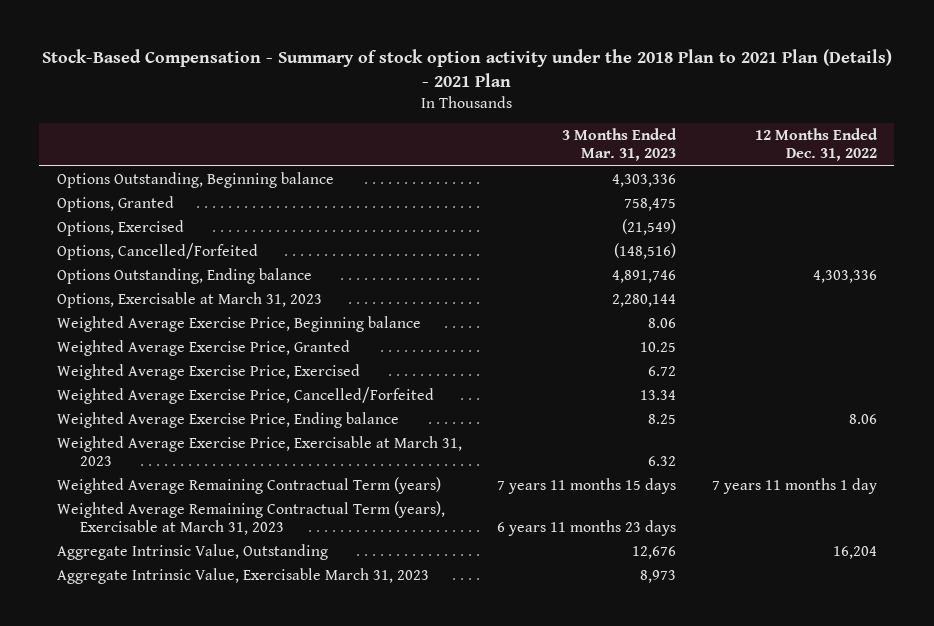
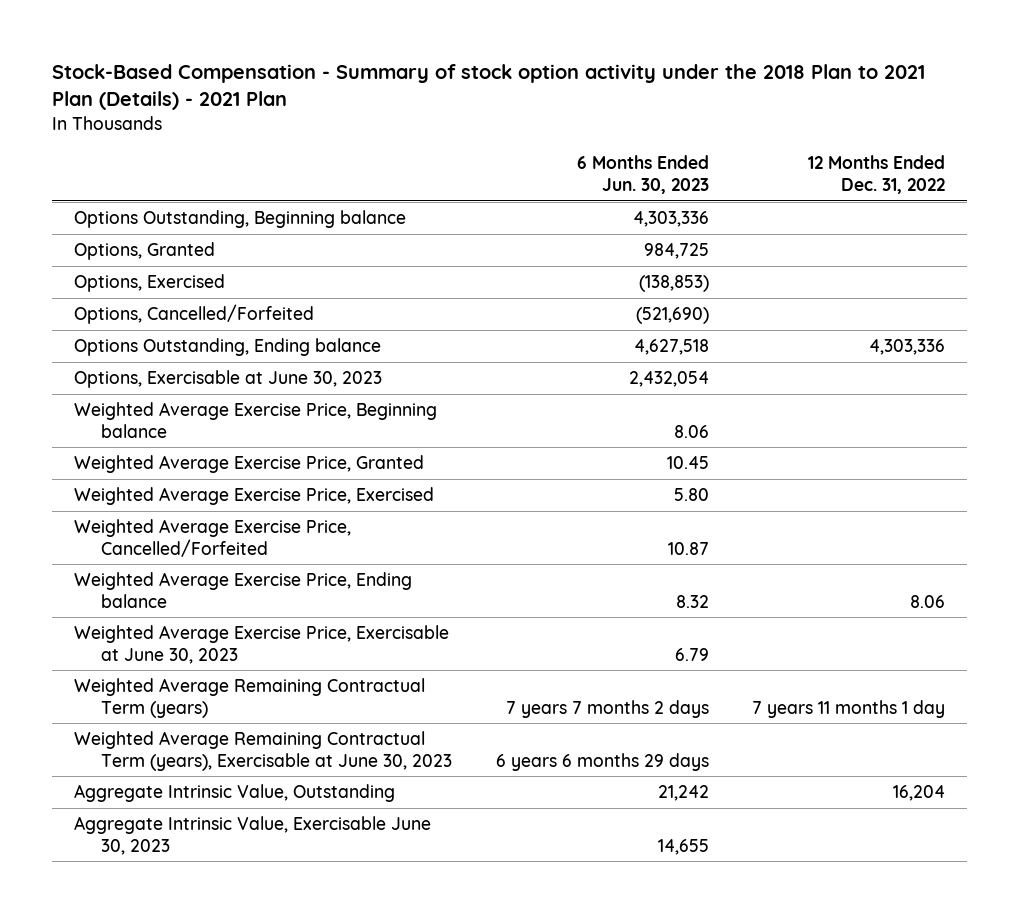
- | 3 Months Ended Mar. 31, 2023 | 12 Months Ended Dec. 31, 2022
+ | 6 Months Ended Jun. 30, 2023 | 12 Months Ended Dec. 31, 2022
- Options, Exercisable at March 31, 2023 | 2,280,144 |
+ Options, Exercisable at June 30, 2023 | 2,432,054 |
- Weighted Average Exercise Price, Exercisable at March 31, 2023 | 6.32 |
+ Weighted Average Exercise Price, Exercisable at June 30, 2023 | 6.79 |
- Weighted Average Remaining Contractual Term (years), Exercisable at March 31, 2023 | 6 years 11 months 23 days |
+ Weighted Average Remaining Contractual Term (years), Exercisable at June 30, 2023 | 6 years 6 months 29 days |
- Aggregate Intrinsic Value, Exercisable March 31, 2023 | 8,973 |
+ Aggregate Intrinsic Value, Exercisable June 30, 2023 | 14,655 |

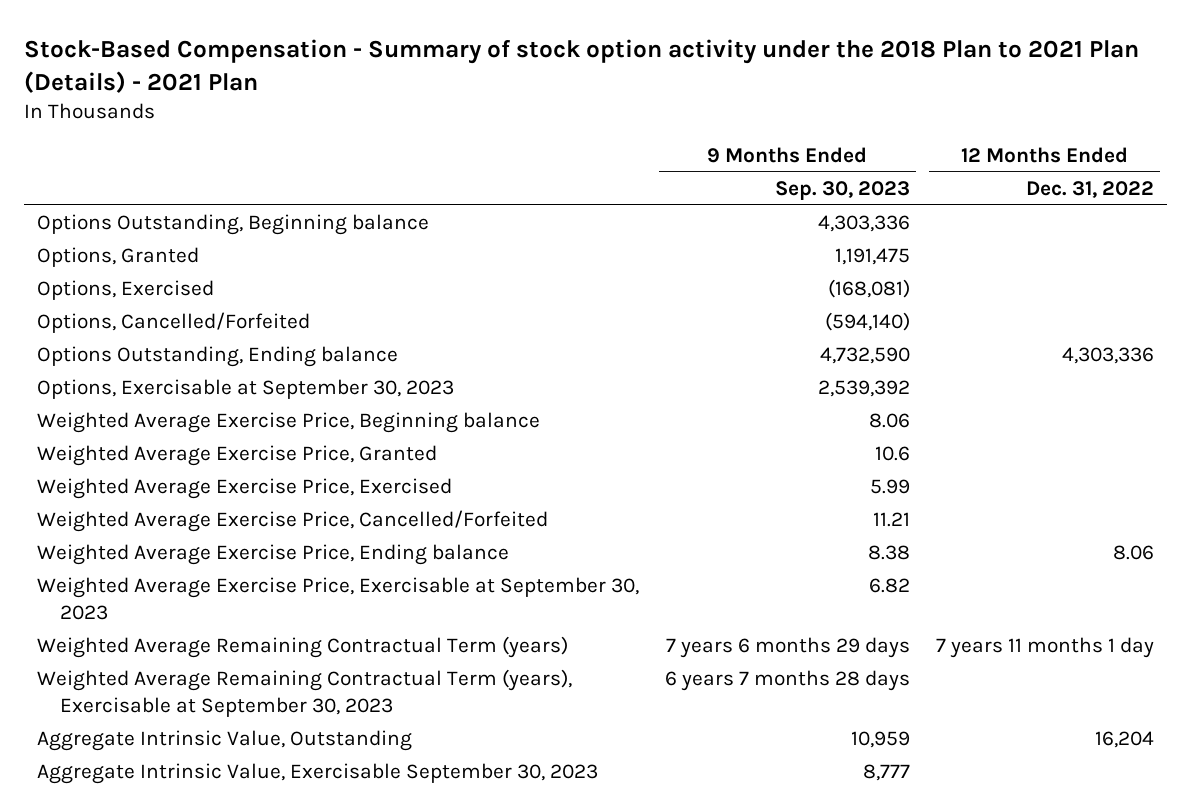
- | 6 Months Ended Jun. 30, 2023 | 12 Months Ended Dec. 31, 2022
+ | 9 Months Ended Sep. 30, 2023 | 12 Months Ended Dec. 31, 2022
- Options, Exercisable at June 30, 2023 | 2,432,054 |
+ Options, Exercisable at September 30, 2023 | 2,539,392 |
- Weighted Average Exercise Price, Exercisable at June 30, 2023 | 6.79 |
+ Weighted Average Exercise Price, Exercisable at September 30, 2023 | 6.82 |
- Weighted Average Remaining Contractual Term (years), Exercisable at June 30, 2023 | 6 years 6 months 29 days |
+ Weighted Average Remaining Contractual Term (years), Exercisable at September 30, 2023 | 6 years 7 months 28 days |
- Aggregate Intrinsic Value, Exercisable June 30, 2023 | 14,655 |
+ Aggregate Intrinsic Value, Exercisable September 30, 2023 | 8,777 |

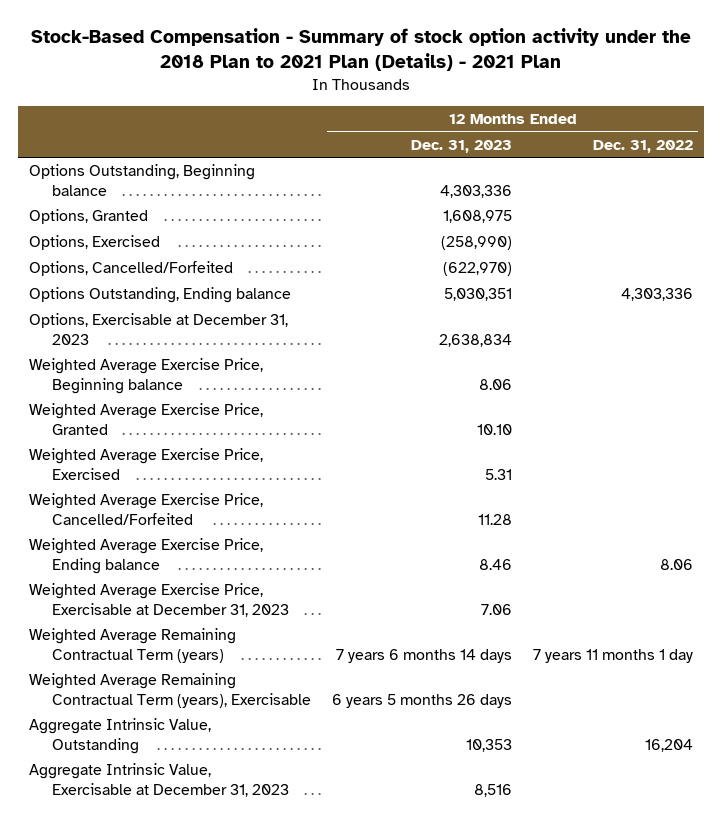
- | 9 Months Ended Sep. 30, 2023 | 12 Months Ended Dec. 31, 2022
+ | 12 Months Ended Dec. 31, 2023 | 12 Months Ended Dec. 31, 2022
- Options, Exercisable at September 30, 2023 | 2,539,392 |
+ Options, Exercisable at December 31, 2023 | 2,638,834 |
- Weighted Average Exercise Price, Exercisable at September 30, 2023 | 6.82 |
+ Weighted Average Exercise Price, Exercisable at December 31, 2023 | 7.06 |
- Weighted Average Remaining Contractual Term (years), Exercisable at September 30, 2023 | 6 years 7 months 28 days |
+ Weighted Average Remaining Contractual Term (years), Exercisable | 6 years 5 months 26 days |
- Aggregate Intrinsic Value, Exercisable September 30, 2023 | 8,777 |
+ Aggregate Intrinsic Value, Exercisable at December 31, 2023 | 8,516 |

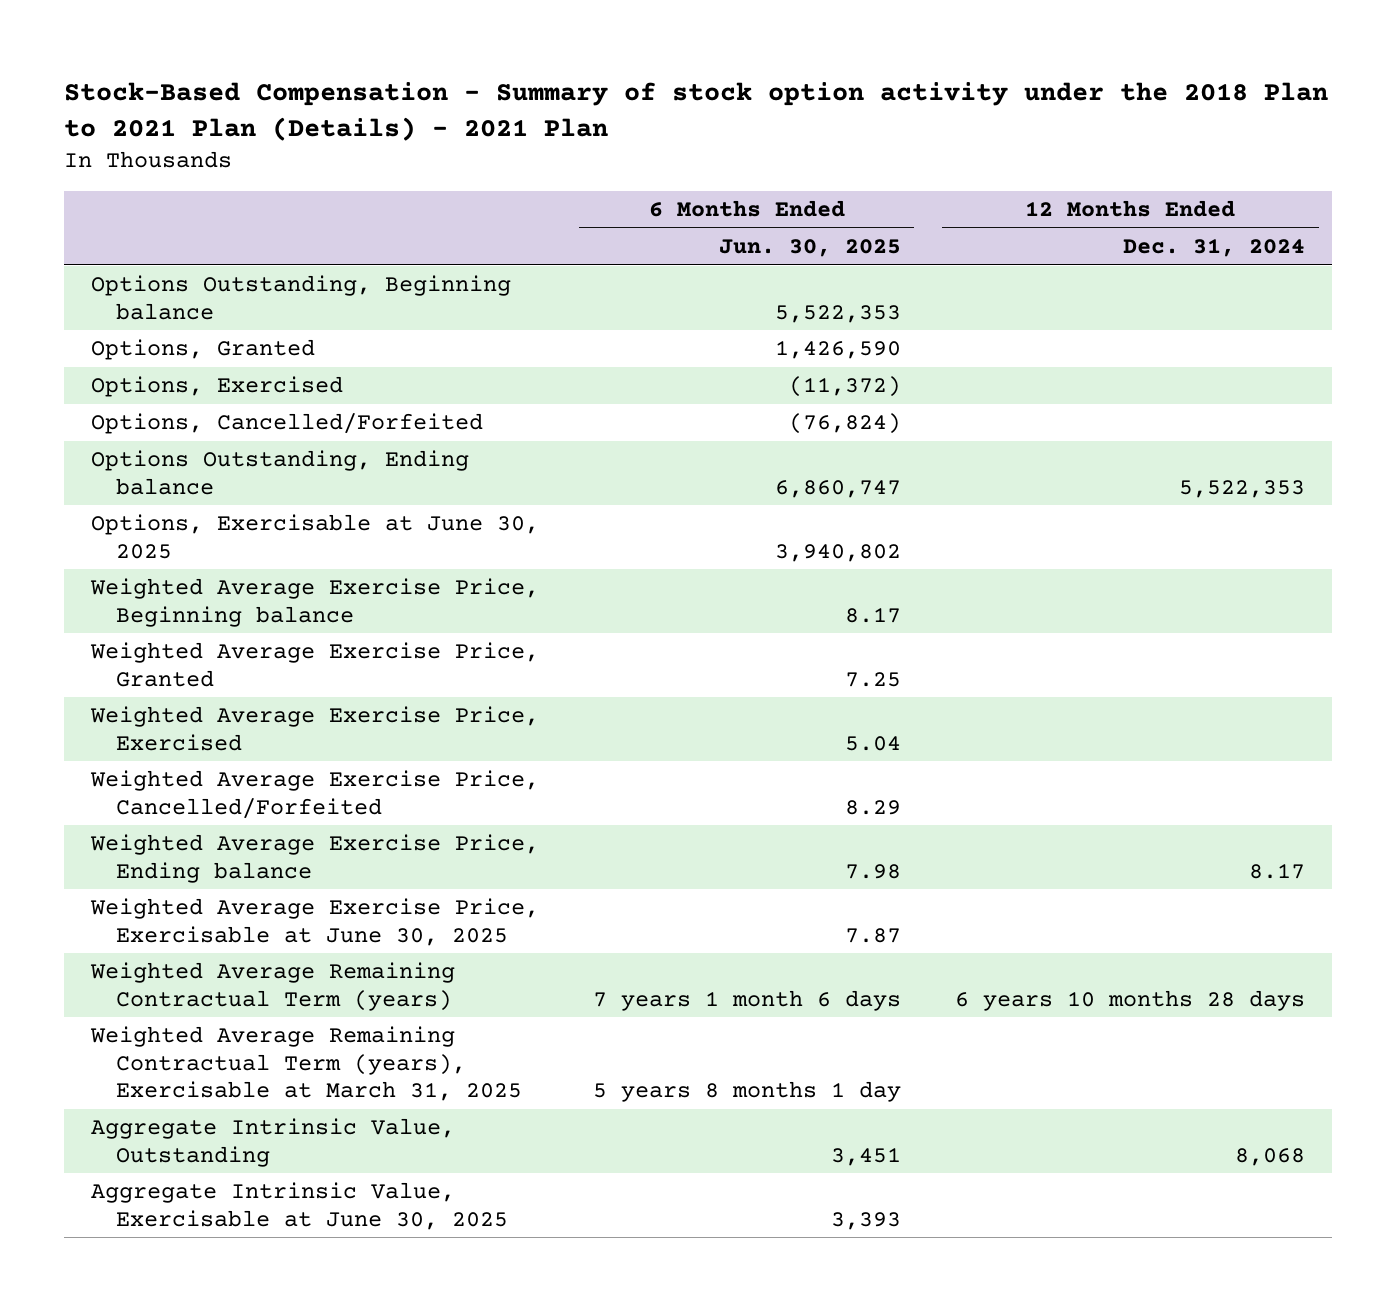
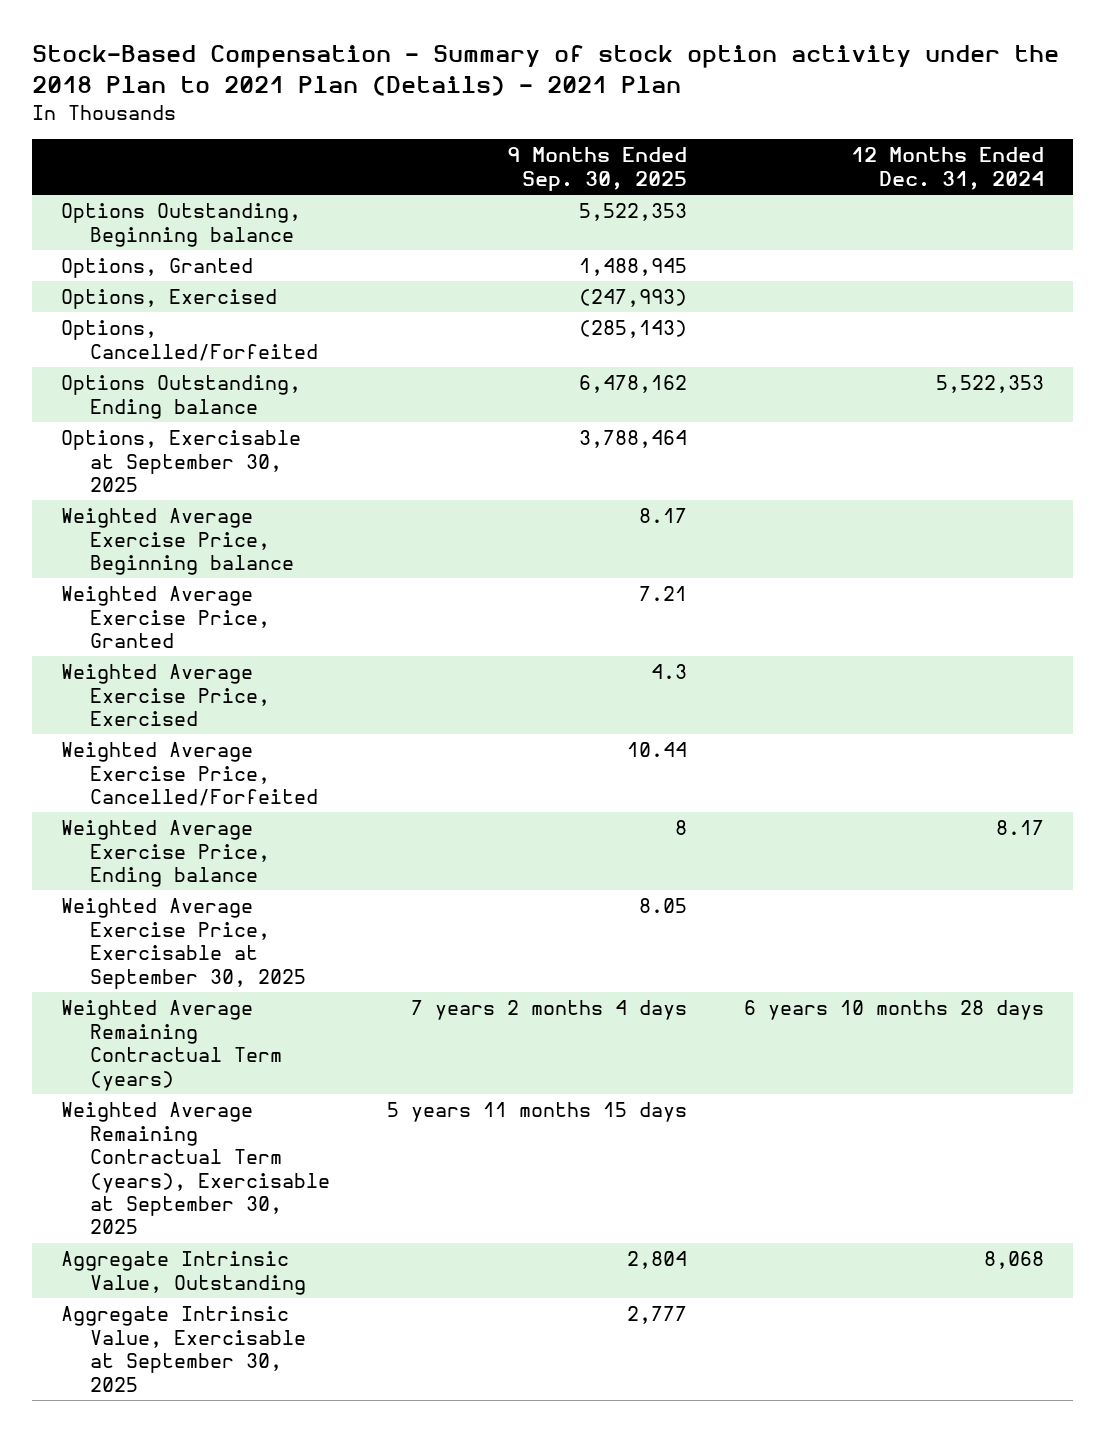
- | 6 Months Ended Jun. 30, 2025 | 12 Months Ended Dec. 31, 2024
+ | 9 Months Ended Sep. 30, 2025 | 12 Months Ended Dec. 31, 2024
- Options, Exercisable at June 30, 2025 | 3,940,802 |
+ Options, Exercisable at September 30, 2025 | 3,788,464 |
- Weighted Average Exercise Price, Exercisable at June 30, 2025 | 7.87 |
+ Weighted Average Exercise Price, Exercisable at September 30, 2025 | 8.05 |
- Weighted Average Remaining Contractual Term (years), Exercisable at March 31, 2025 | 5 years 8 months 1 day |
+ Weighted Average Remaining Contractual Term (years), Exercisable at September 30, 2025 | 5 years 11 months 15 days |
- Aggregate Intrinsic Value, Exercisable at June 30, 2025 | 3,393 |
+ Aggregate Intrinsic Value, Exercisable at September 30, 2025 | 2,777 |

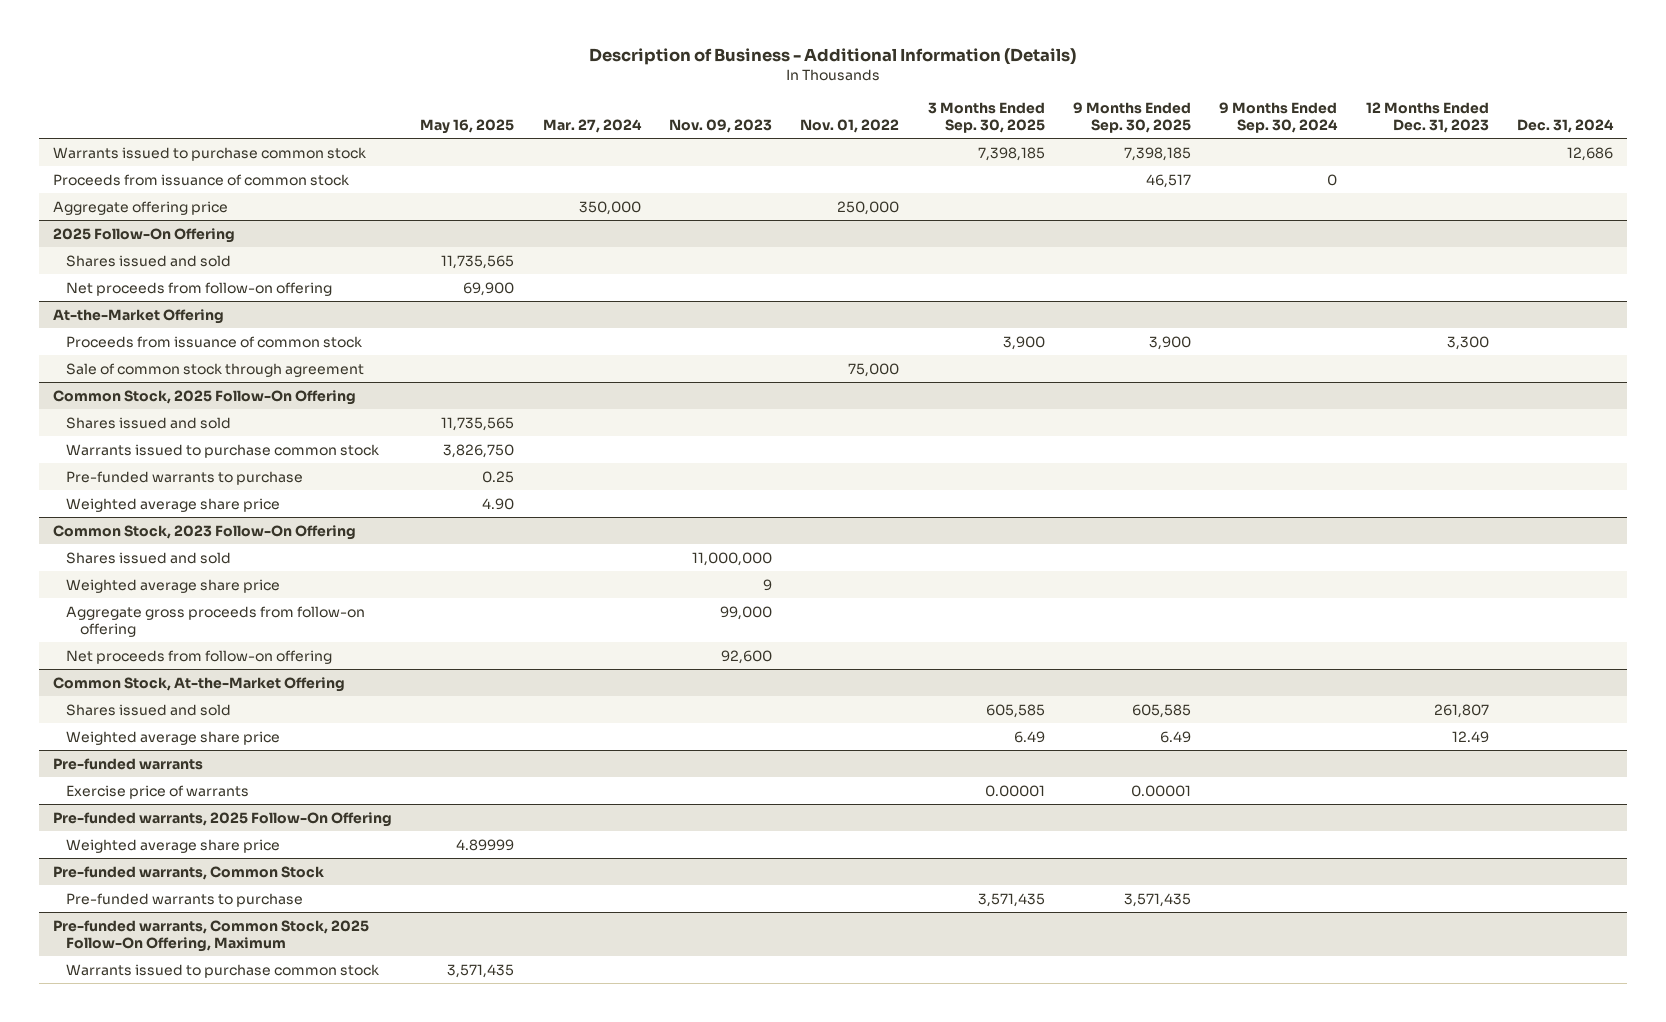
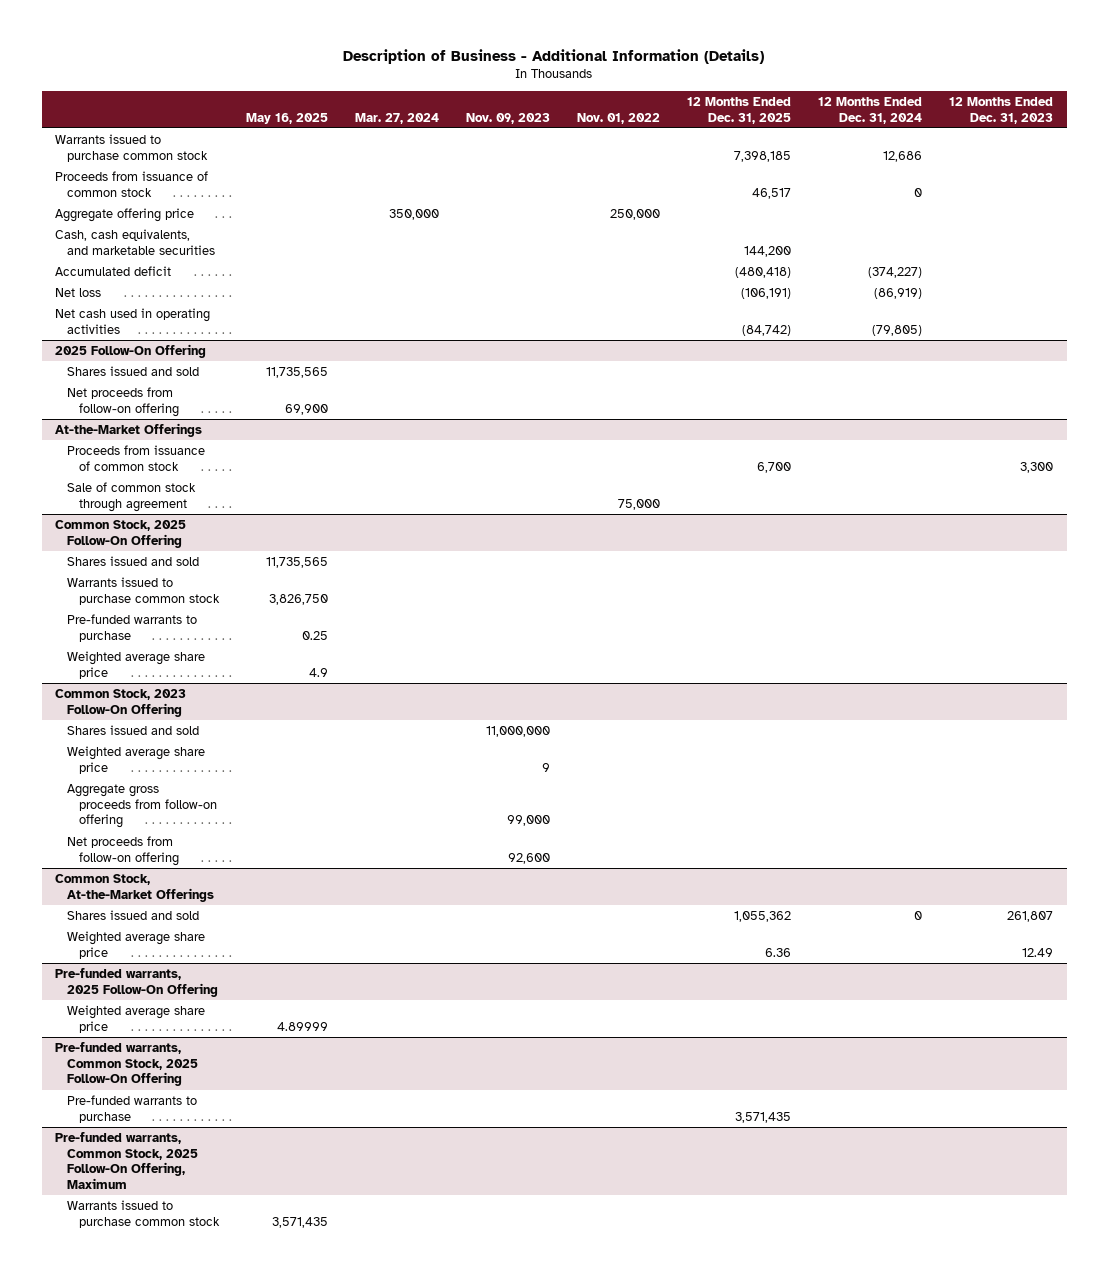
- | May 16, 2025 | Mar. 27, 2024 | Nov. 09, 2023 | Nov. 01, 2022 | 3 Months Ended Sep. 30, 2025 | 9 Months Ended Sep. 30, 2025 | 9 Months Ended Sep. 30, 2024 | 12 Months Ended Dec. 31, 2023 | Dec. 31, 2024
+ | May 16, 2025 | Mar. 27, 2024 | Nov. 09, 2023 | Nov. 01, 2022 | 12 Months Ended Dec. 31, 2025 | 12 Months Ended Dec. 31, 2024 | 12 Months Ended Dec. 31, 2023
+ Cash, cash equivalents, and marketable securities | | | | | 144,200 | |
+ Accumulated deficit | | | | | (480,418) | (374,227) |
+ Net loss | | | | | (106,191) | (86,919) |
+ Net cash used in operating activities | | | | | (84,742) | (79,805) |
- At-the-Market Offering
+ At-the-Market Offerings
@ Common Stock, 2025 Follow-On Offering
- Weighted average share price | 4.90 | | | | | | | |
+ Weighted average share price | 4.9 | | | | | |
- Common Stock, At-the-Market Offering
+ Common Stock, At-the-Market Offerings
- Pre-funded warrants
- Exercise price of warrants | | | | | 0.00001 | 0.00001 | | |
- Pre-funded warrants, Common Stock
+ Pre-funded warrants, Common Stock, 2025 Follow-On Offering

